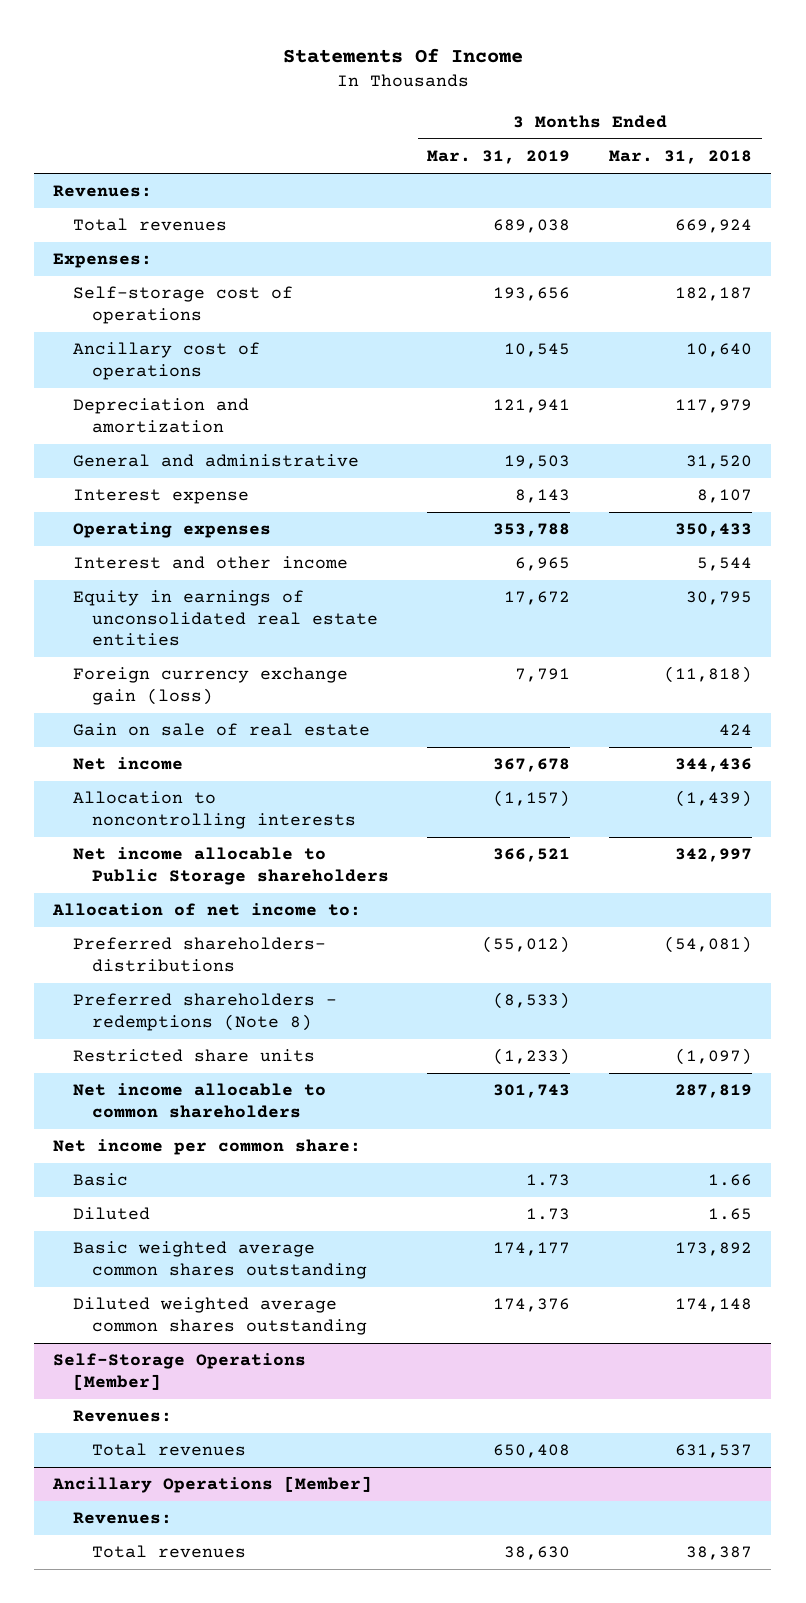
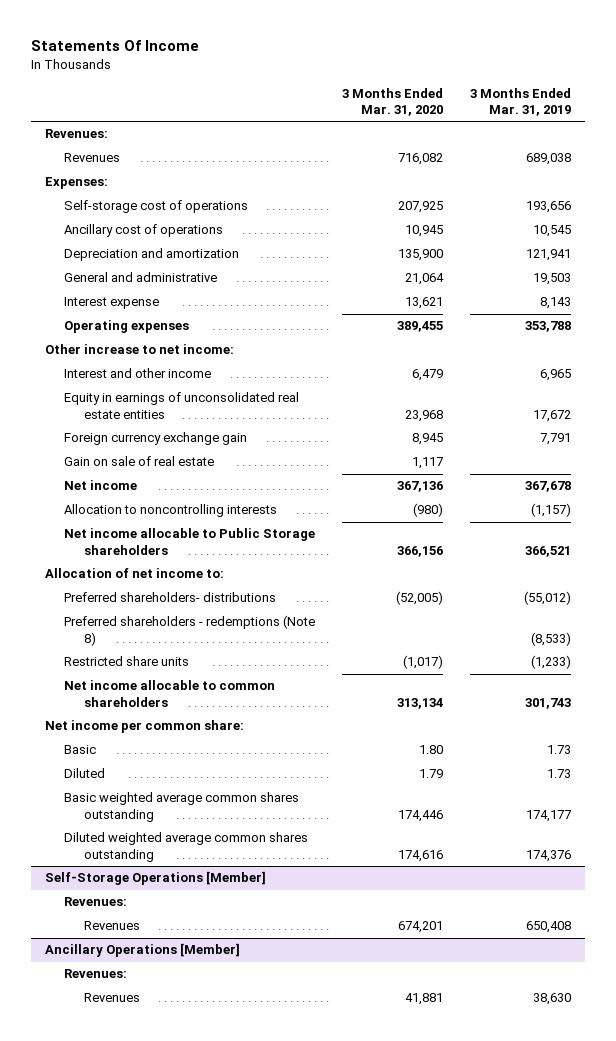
- | 3 Months Ended Mar. 31, 2019 | 3 Months Ended Mar. 31, 2018
+ | 3 Months Ended Mar. 31, 2020 | 3 Months Ended Mar. 31, 2019
- Total revenues | 689,038 | 669,924
+ Revenues | 716,082 | 689,038
+ Other increase to net income:
- Foreign currency exchange gain (loss) | 7,791 | (11,818)
+ Foreign currency exchange gain | 8,945 | 7,791
@ Self-Storage Operations [Member]
- Total revenues | 650,408 | 631,537
+ Revenues | 674,201 | 650,408
@ Ancillary Operations [Member]
- Total revenues | 38,630 | 38,387
+ Revenues | 41,881 | 38,630

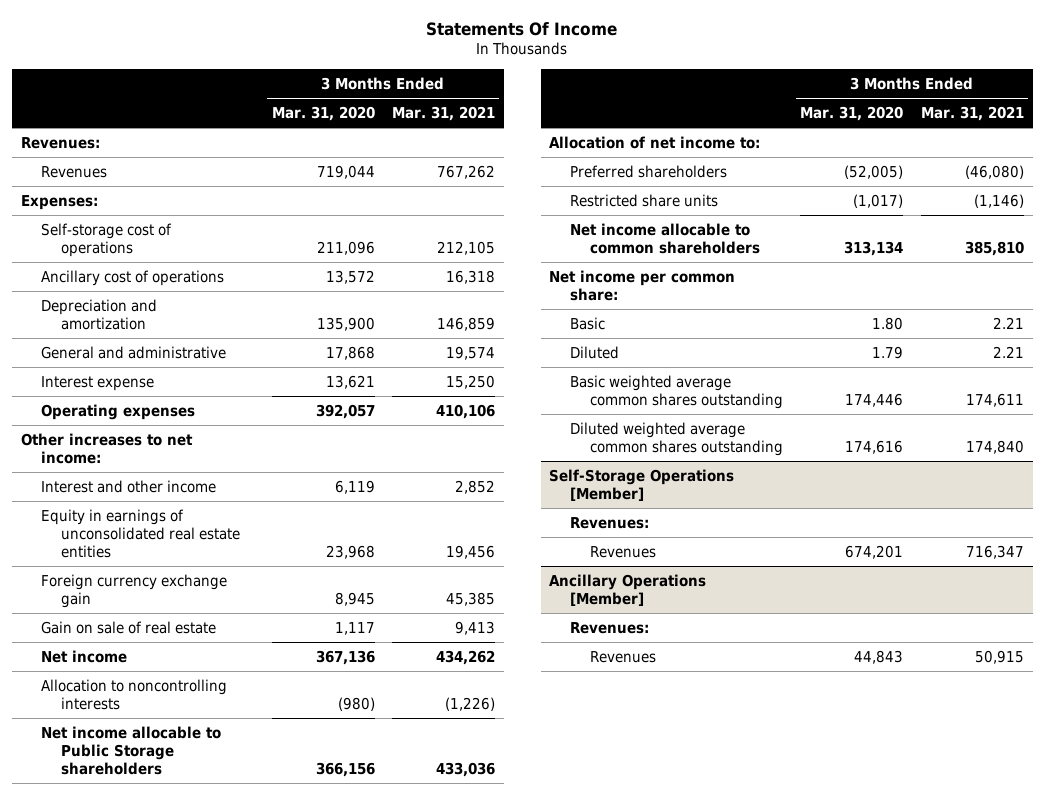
- | 3 Months Ended Mar. 31, 2020 | 3 Months Ended Mar. 31, 2019
+ | 3 Months Ended Mar. 31, 2020 | 3 Months Ended Mar. 31, 2021
- Revenues | 716,082 | 689,038
+ Revenues | 719,044 | 767,262
- Self-storage cost of operations | 207,925 | 193,656
- Ancillary cost of operations | 10,945 | 10,545
+ Self-storage cost of operations | 211,096 | 212,105
+ Ancillary cost of operations | 13,572 | 16,318
- General and administrative | 21,064 | 19,503
+ General and administrative | 17,868 | 19,574
- Operating expenses | 389,455 | 353,788
- Other increase to net income:
- Interest and other income | 6,479 | 6,965
+ Operating expenses | 392,057 | 410,106
+ Other increases to net income:
+ Interest and other income | 6,119 | 2,852
- Preferred shareholders- distributions | (52,005) | (55,012)
- Preferred shareholders - redemptions (Note 8) | | (8,533)
+ Preferred shareholders | (52,005) | (46,080)
@ Ancillary Operations [Member]
- Revenues | 41,881 | 38,630
+ Revenues | 44,843 | 50,915

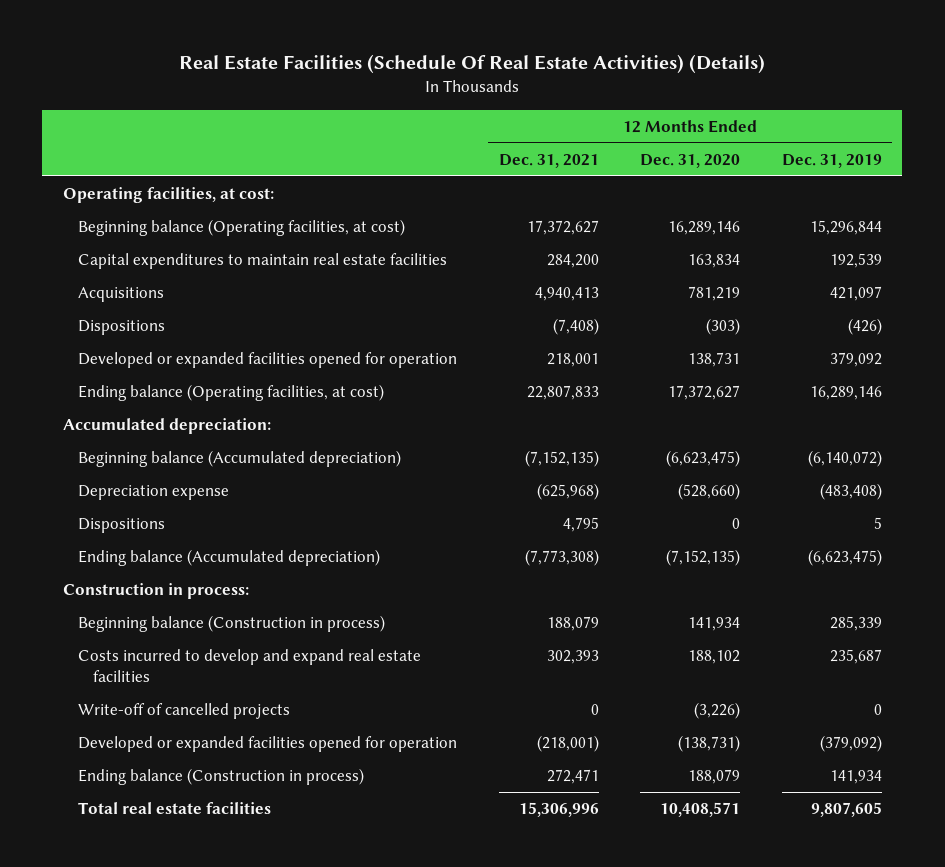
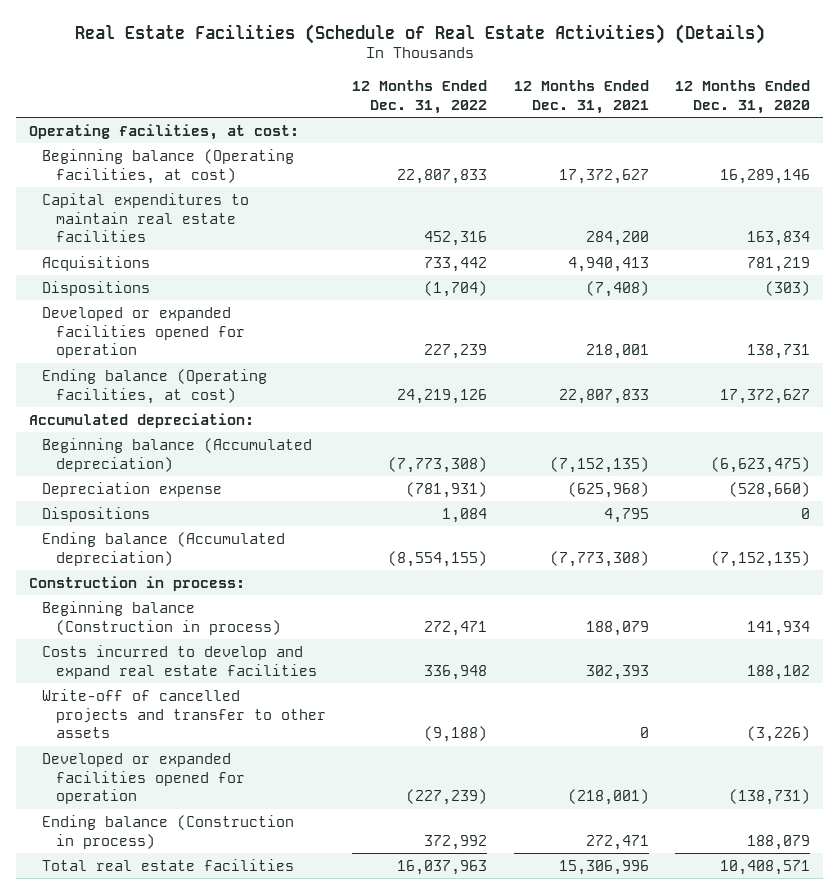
- Real Estate Facilities (Schedule Of Real Estate Activities) (Details)
+ Real Estate Facilities (Schedule of Real Estate Activities) (Details)
- | 12 Months Ended Dec. 31, 2021 | 12 Months Ended Dec. 31, 2020 | 12 Months Ended Dec. 31, 2019
+ | 12 Months Ended Dec. 31, 2022 | 12 Months Ended Dec. 31, 2021 | 12 Months Ended Dec. 31, 2020
- Write-off of cancelled projects | 0 | (3,226) | 0
+ Write-off of cancelled projects and transfer to other assets | (9,188) | 0 | (3,226)

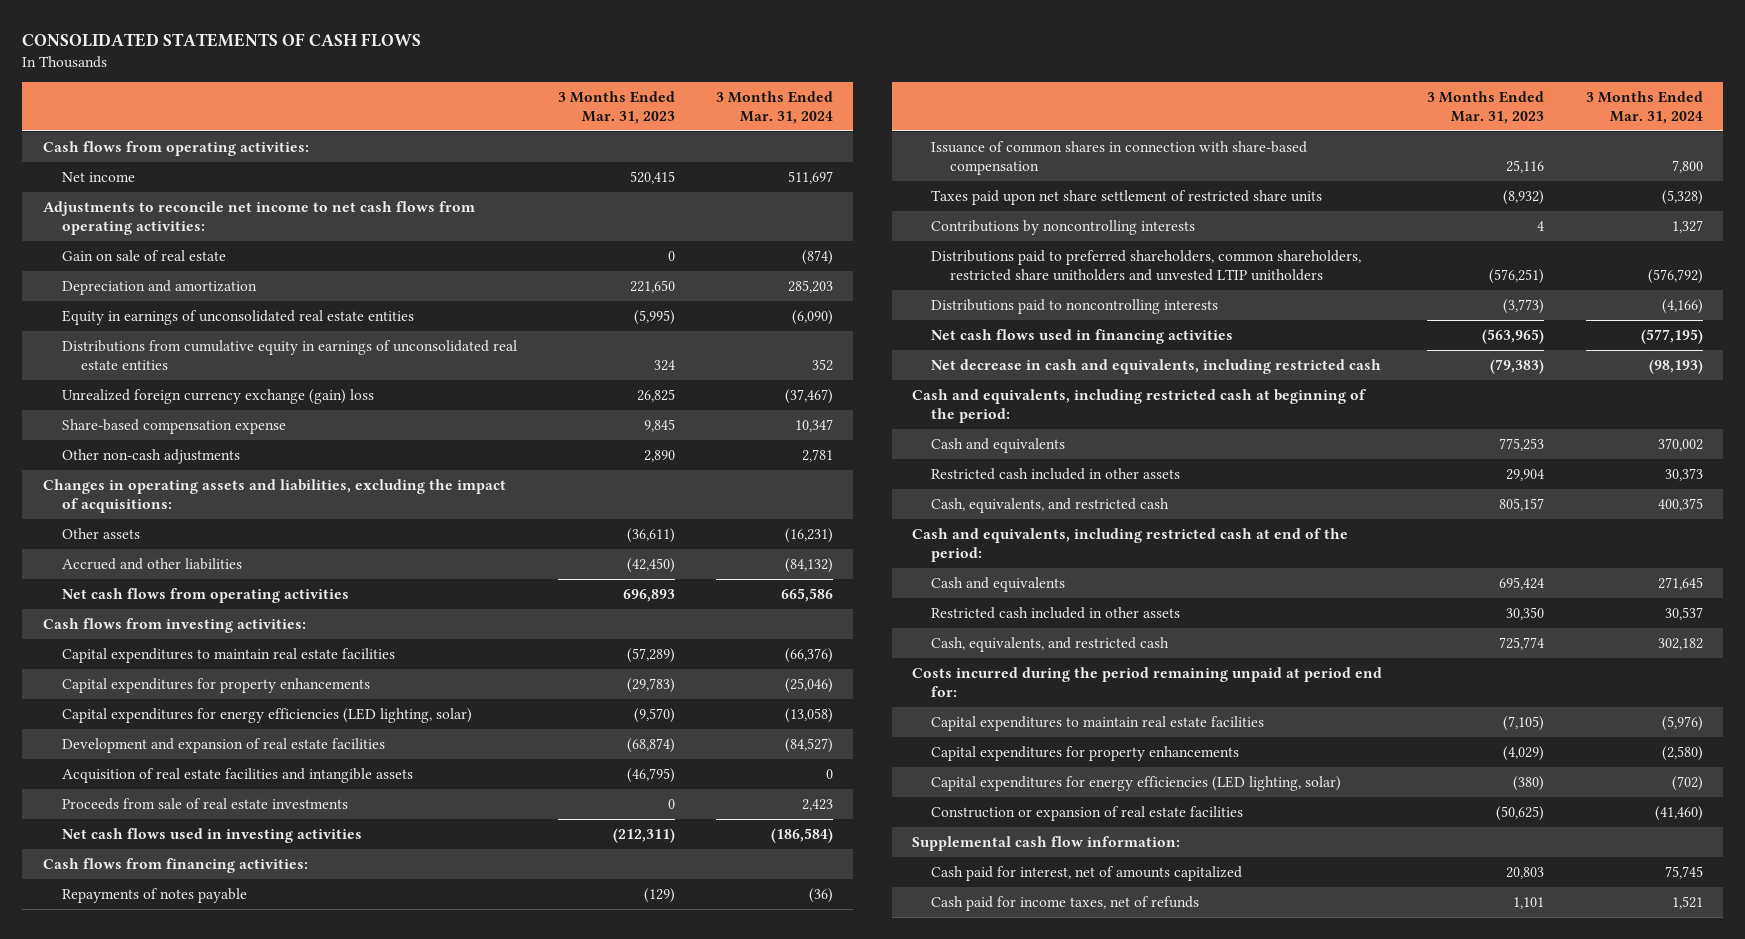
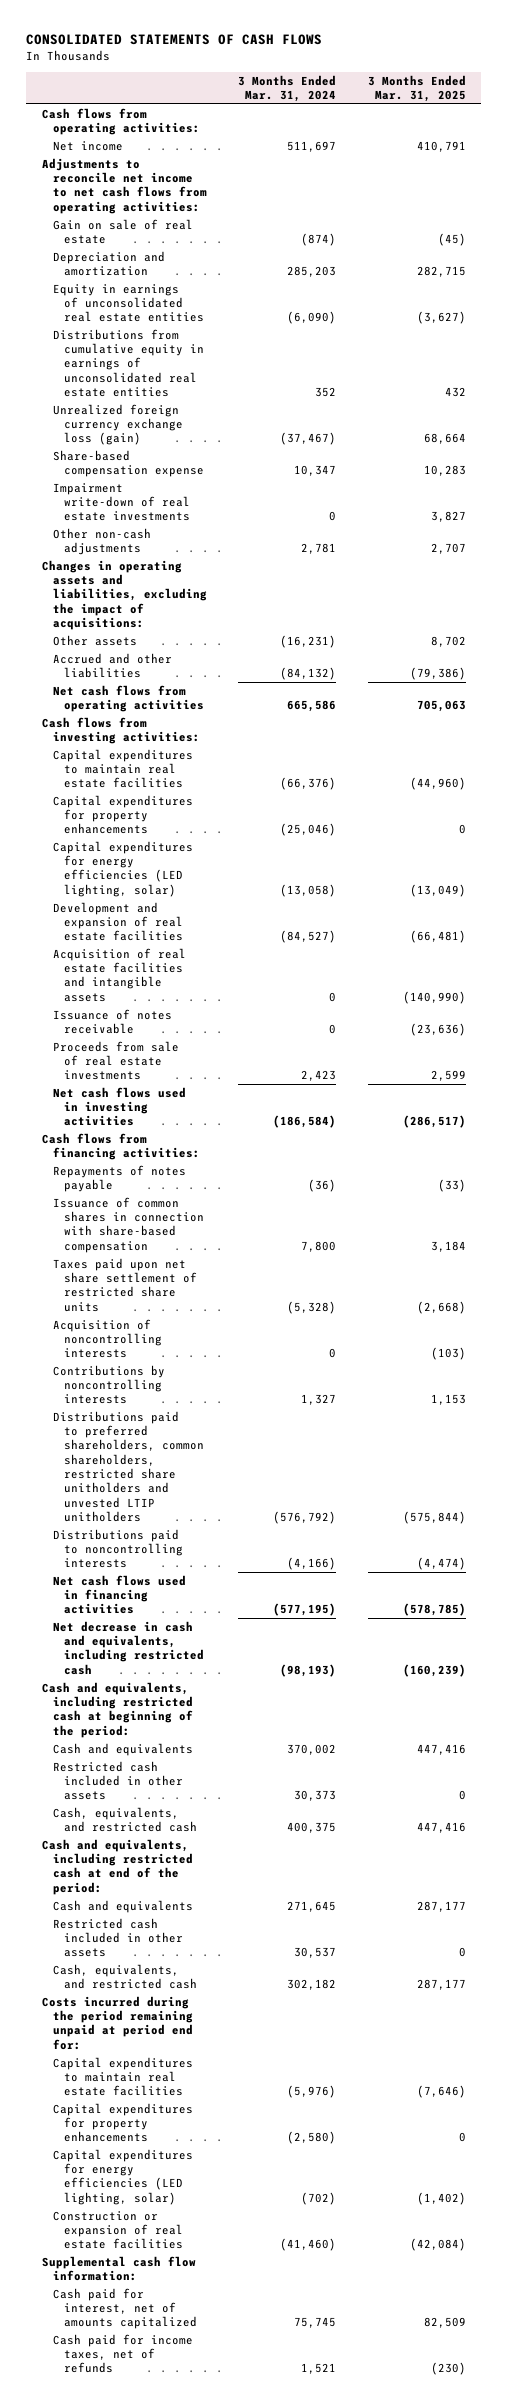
- | 3 Months Ended Mar. 31, 2023 | 3 Months Ended Mar. 31, 2024
+ | 3 Months Ended Mar. 31, 2024 | 3 Months Ended Mar. 31, 2025
- Unrealized foreign currency exchange (gain) loss | 26,825 | (37,467)
+ Unrealized foreign currency exchange loss (gain) | (37,467) | 68,664
+ Impairment write-down of real estate investments | 0 | 3,827
+ Issuance of notes receivable | 0 | (23,636)
+ Acquisition of noncontrolling interests | 0 | (103)

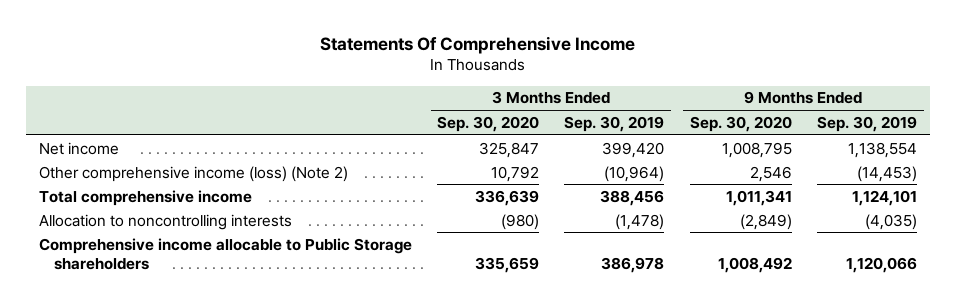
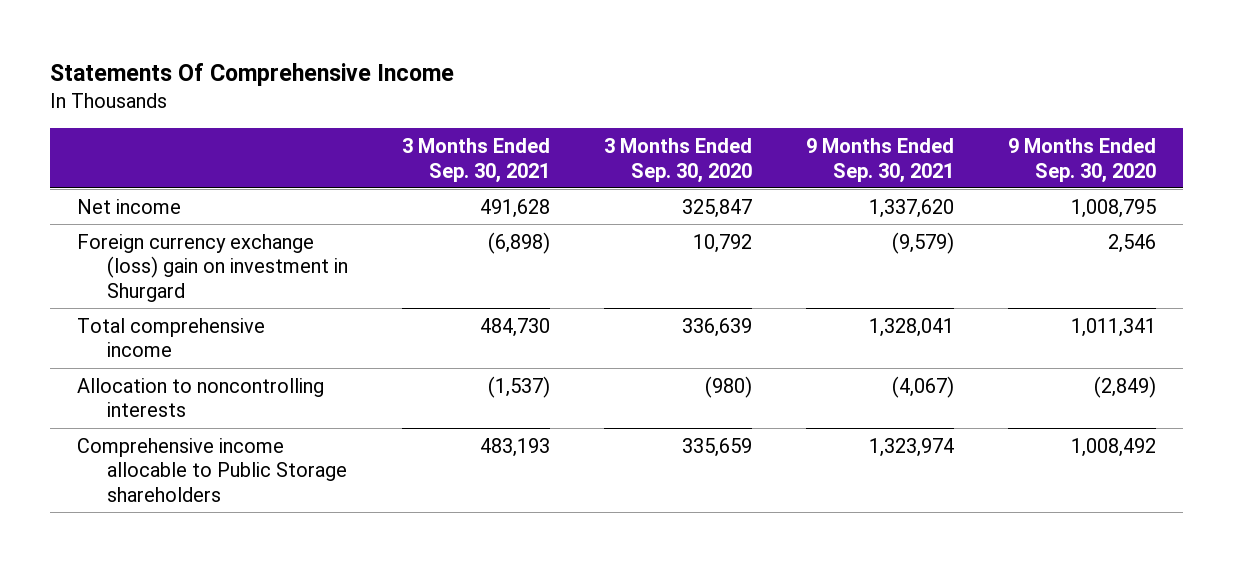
- | 3 Months Ended Sep. 30, 2020 | 3 Months Ended Sep. 30, 2019 | 9 Months Ended Sep. 30, 2020 | 9 Months Ended Sep. 30, 2019
+ | 3 Months Ended Sep. 30, 2021 | 3 Months Ended Sep. 30, 2020 | 9 Months Ended Sep. 30, 2021 | 9 Months Ended Sep. 30, 2020
- Other comprehensive income (loss) (Note 2) | 10,792 | (10,964) | 2,546 | (14,453)
+ Foreign currency exchange (loss) gain on investment in Shurgard | (6,898) | 10,792 | (9,579) | 2,546

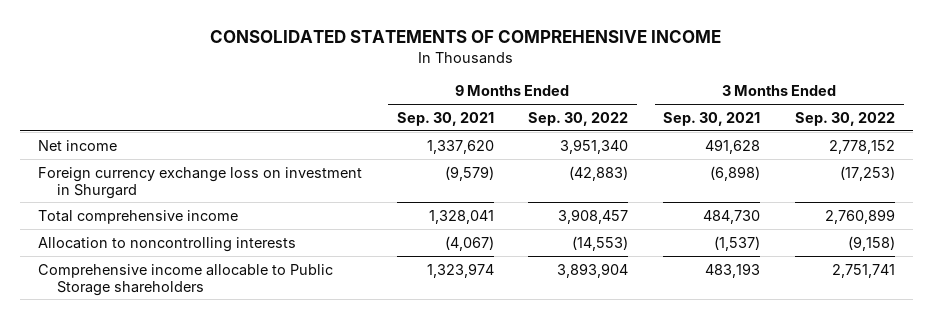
- Statements Of Comprehensive Income
+ CONSOLIDATED STATEMENTS OF COMPREHENSIVE INCOME
- | 3 Months Ended Sep. 30, 2021 | 3 Months Ended Sep. 30, 2020 | 9 Months Ended Sep. 30, 2021 | 9 Months Ended Sep. 30, 2020
+ | 9 Months Ended Sep. 30, 2021 | 9 Months Ended Sep. 30, 2022 | 3 Months Ended Sep. 30, 2021 | 3 Months Ended Sep. 30, 2022
- Foreign currency exchange (loss) gain on investment in Shurgard | (6,898) | 10,792 | (9,579) | 2,546
+ Foreign currency exchange loss on investment in Shurgard | (9,579) | (42,883) | (6,898) | (17,253)

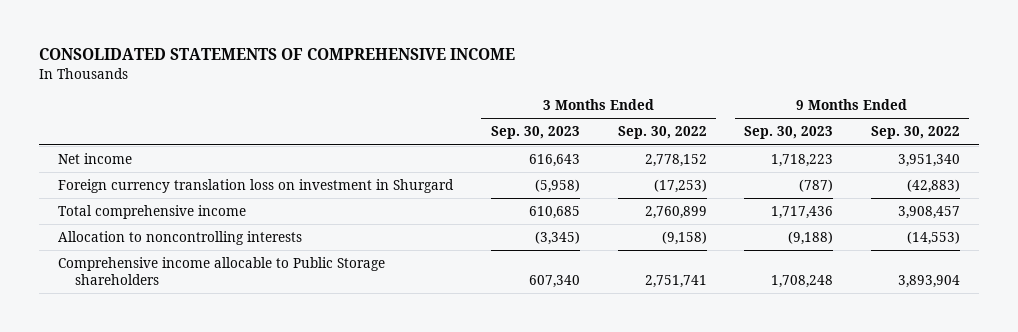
- | 9 Months Ended Sep. 30, 2021 | 9 Months Ended Sep. 30, 2022 | 3 Months Ended Sep. 30, 2021 | 3 Months Ended Sep. 30, 2022
+ | 3 Months Ended Sep. 30, 2023 | 3 Months Ended Sep. 30, 2022 | 9 Months Ended Sep. 30, 2023 | 9 Months Ended Sep. 30, 2022
- Foreign currency exchange loss on investment in Shurgard | (9,579) | (42,883) | (6,898) | (17,253)
+ Foreign currency translation loss on investment in Shurgard | (5,958) | (17,253) | (787) | (42,883)

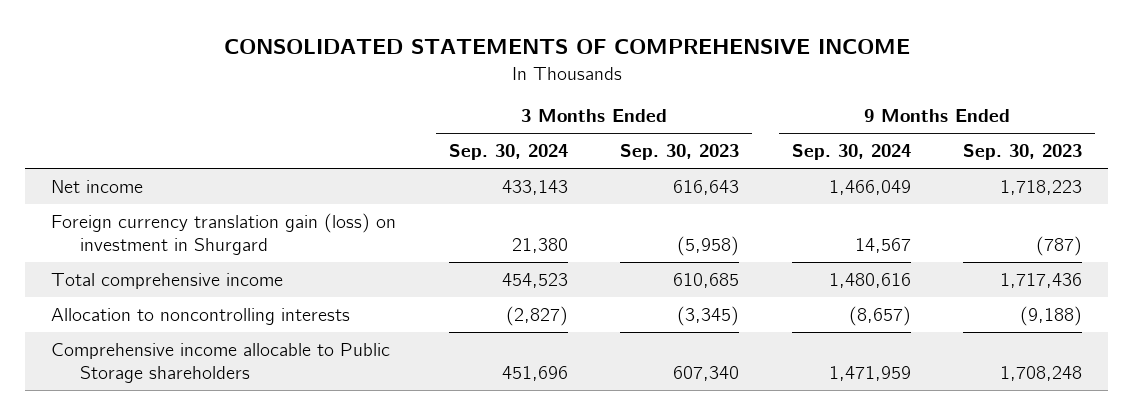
- | 3 Months Ended Sep. 30, 2023 | 3 Months Ended Sep. 30, 2022 | 9 Months Ended Sep. 30, 2023 | 9 Months Ended Sep. 30, 2022
+ | 3 Months Ended Sep. 30, 2024 | 3 Months Ended Sep. 30, 2023 | 9 Months Ended Sep. 30, 2024 | 9 Months Ended Sep. 30, 2023
- Foreign currency translation loss on investment in Shurgard | (5,958) | (17,253) | (787) | (42,883)
+ Foreign currency translation gain (loss) on investment in Shurgard | 21,380 | (5,958) | 14,567 | (787)

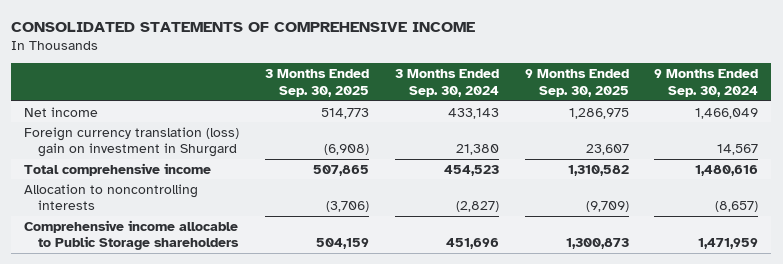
- | 3 Months Ended Sep. 30, 2024 | 3 Months Ended Sep. 30, 2023 | 9 Months Ended Sep. 30, 2024 | 9 Months Ended Sep. 30, 2023
+ | 3 Months Ended Sep. 30, 2025 | 3 Months Ended Sep. 30, 2024 | 9 Months Ended Sep. 30, 2025 | 9 Months Ended Sep. 30, 2024
- Foreign currency translation gain (loss) on investment in Shurgard | 21,380 | (5,958) | 14,567 | (787)
+ Foreign currency translation (loss) gain on investment in Shurgard | (6,908) | 21,380 | 23,607 | 14,567

